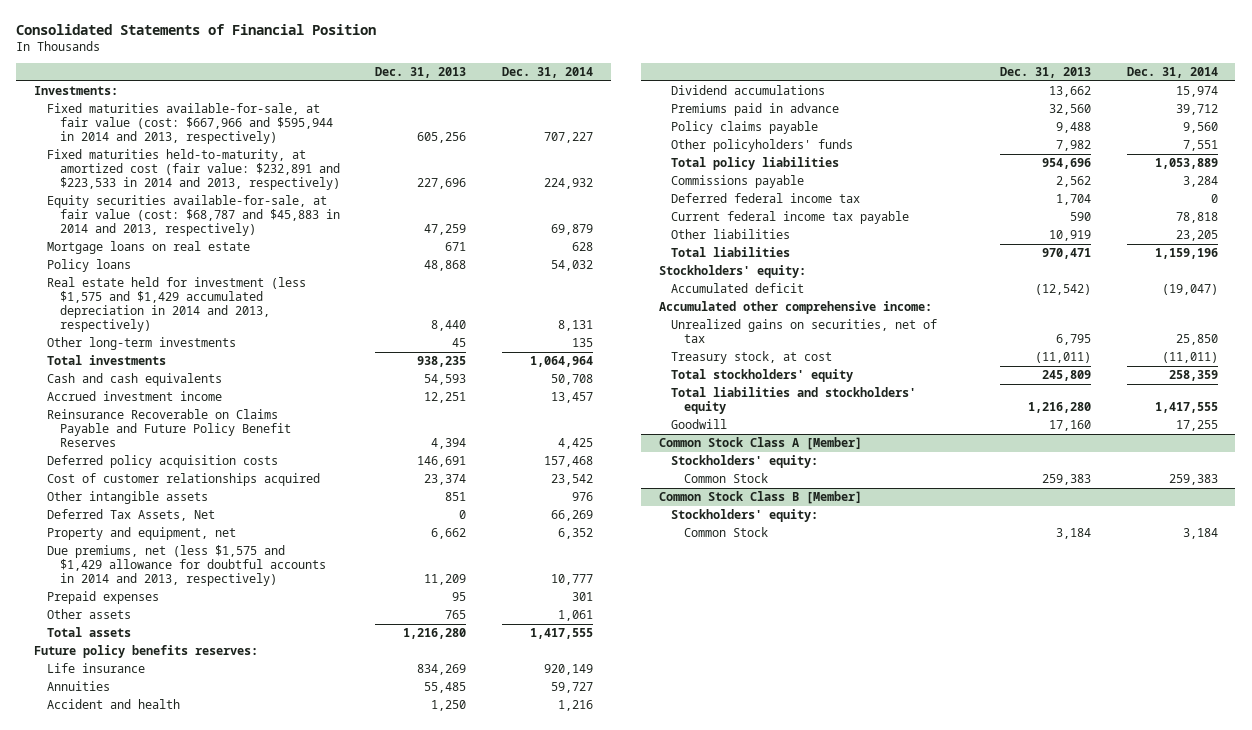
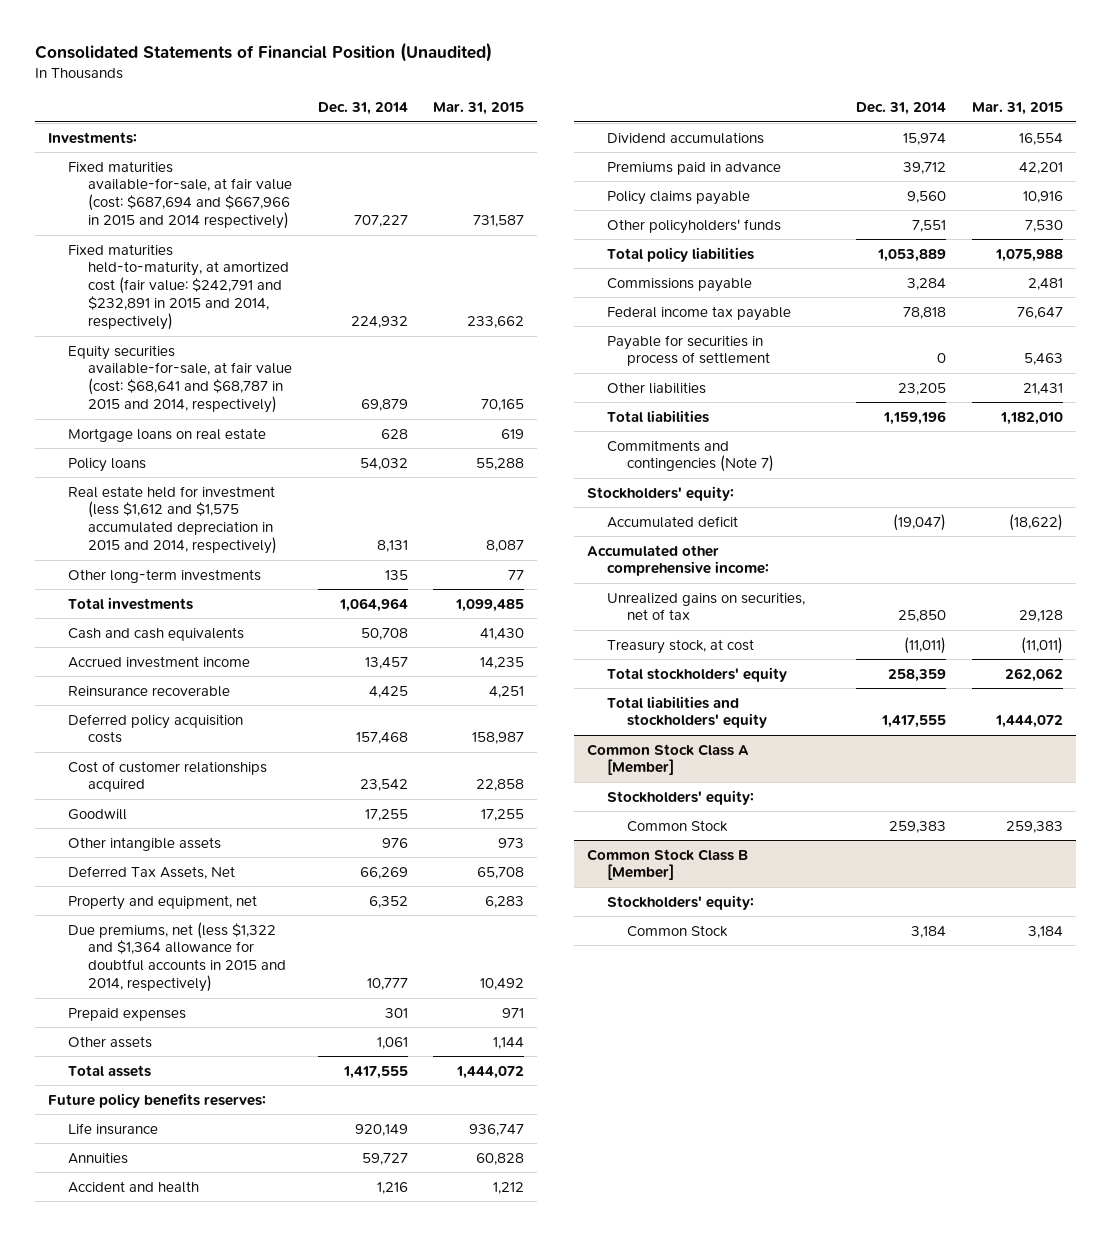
- Consolidated Statements of Financial Position
+ Consolidated Statements of Financial Position (Unaudited)
- | Dec. 31, 2013 | Dec. 31, 2014
+ | Dec. 31, 2014 | Mar. 31, 2015
- Fixed maturities available-for-sale, at fair value (cost: $667,966 and $595,944 in 2014 and 2013, respectively) | 605,256 | 707,227
- Fixed maturities held-to-maturity, at amortized cost (fair value: $232,891 and $223,533 in 2014 and 2013, respectively) | 227,696 | 224,932
- Equity securities available-for-sale, at fair value (cost: $68,787 and $45,883 in 2014 and 2013, respectively) | 47,259 | 69,879
+ Fixed maturities available-for-sale, at fair value (cost: $687,694 and $667,966 in 2015 and 2014 respectively) | 707,227 | 731,587
+ Fixed maturities held-to-maturity, at amortized cost (fair value: $242,791 and $232,891 in 2015 and 2014, respectively) | 224,932 | 233,662
+ Equity securities available-for-sale, at fair value (cost: $68,641 and $68,787 in 2015 and 2014, respectively) | 69,879 | 70,165
- Real estate held for investment (less $1,575 and $1,429 accumulated depreciation in 2014 and 2013, respectively) | 8,440 | 8,131
+ Real estate held for investment (less $1,612 and $1,575 accumulated depreciation in 2015 and 2014, respectively) | 8,131 | 8,087
- Reinsurance Recoverable on Claims Payable and Future Policy Benefit Reserves | 4,394 | 4,425
+ Reinsurance recoverable | 4,425 | 4,251
moved up: Goodwill | 17,255 | 17,255
- Due premiums, net (less $1,575 and $1,429 allowance for doubtful accounts in 2014 and 2013, respectively) | 11,209 | 10,777
+ Due premiums, net (less $1,322 and $1,364 allowance for doubtful accounts in 2015 and 2014, respectively) | 10,777 | 10,492
- Deferred federal income tax | 1,704 | 0
- Current federal income tax payable | 590 | 78,818
+ Federal income tax payable | 78,818 | 76,647
+ Payable for securities in process of settlement | 0 | 5,463
+ Commitments and contingencies (Note 7)

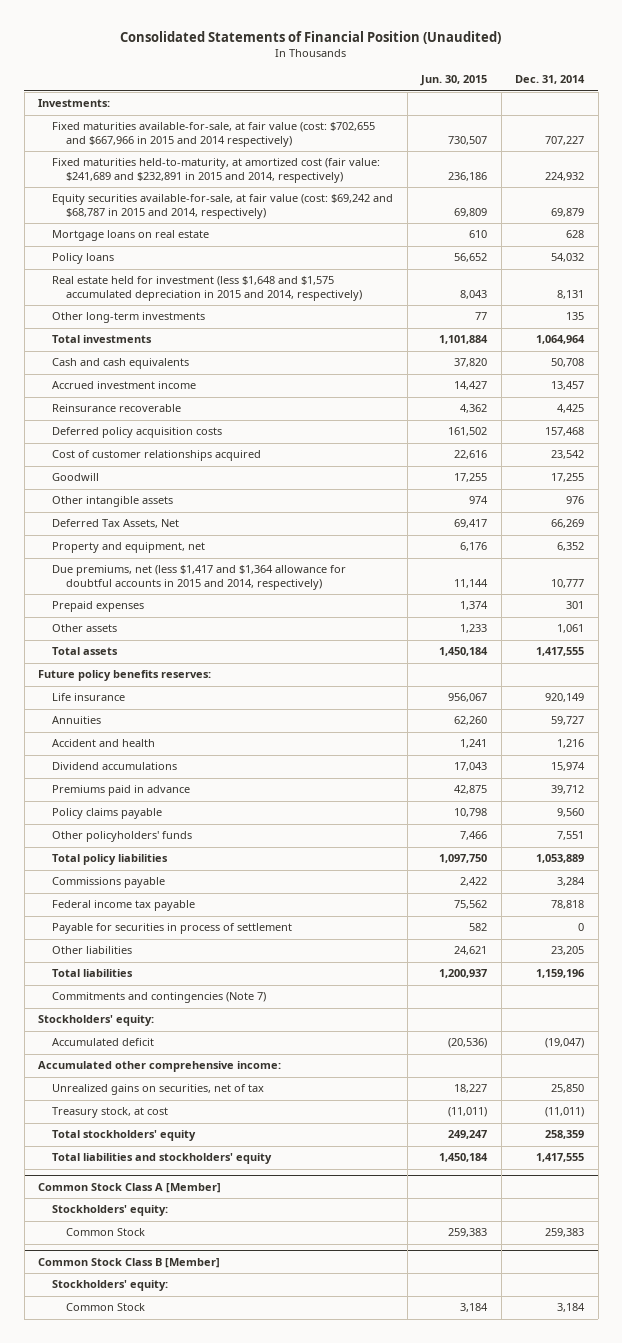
- | Dec. 31, 2014 | Mar. 31, 2015
+ | Jun. 30, 2015 | Dec. 31, 2014
- Fixed maturities available-for-sale, at fair value (cost: $687,694 and $667,966 in 2015 and 2014 respectively) | 707,227 | 731,587
- Fixed maturities held-to-maturity, at amortized cost (fair value: $242,791 and $232,891 in 2015 and 2014, respectively) | 224,932 | 233,662
- Equity securities available-for-sale, at fair value (cost: $68,641 and $68,787 in 2015 and 2014, respectively) | 69,879 | 70,165
+ Fixed maturities available-for-sale, at fair value (cost: $702,655 and $667,966 in 2015 and 2014 respectively) | 730,507 | 707,227
+ Fixed maturities held-to-maturity, at amortized cost (fair value: $241,689 and $232,891 in 2015 and 2014, respectively) | 236,186 | 224,932
+ Equity securities available-for-sale, at fair value (cost: $69,242 and $68,787 in 2015 and 2014, respectively) | 69,809 | 69,879
- Real estate held for investment (less $1,612 and $1,575 accumulated depreciation in 2015 and 2014, respectively) | 8,131 | 8,087
+ Real estate held for investment (less $1,648 and $1,575 accumulated depreciation in 2015 and 2014, respectively) | 8,043 | 8,131
- Due premiums, net (less $1,322 and $1,364 allowance for doubtful accounts in 2015 and 2014, respectively) | 10,777 | 10,492
+ Due premiums, net (less $1,417 and $1,364 allowance for doubtful accounts in 2015 and 2014, respectively) | 11,144 | 10,777

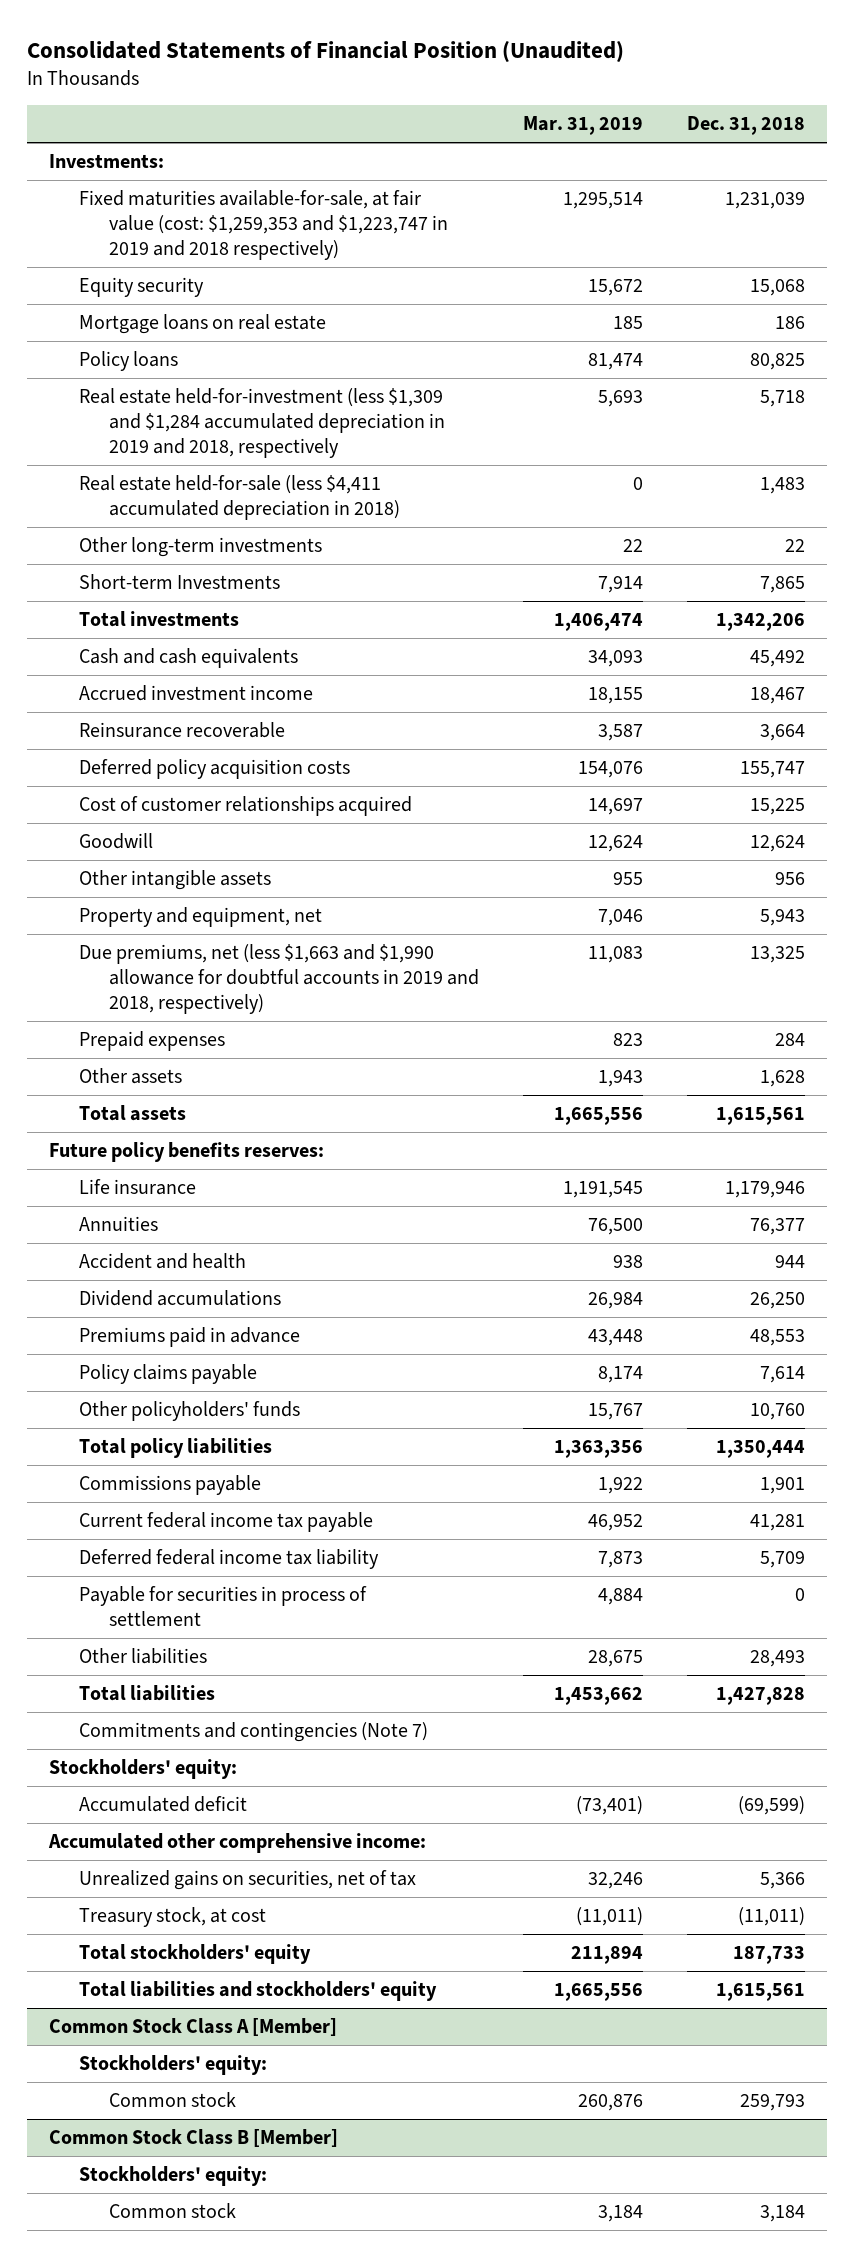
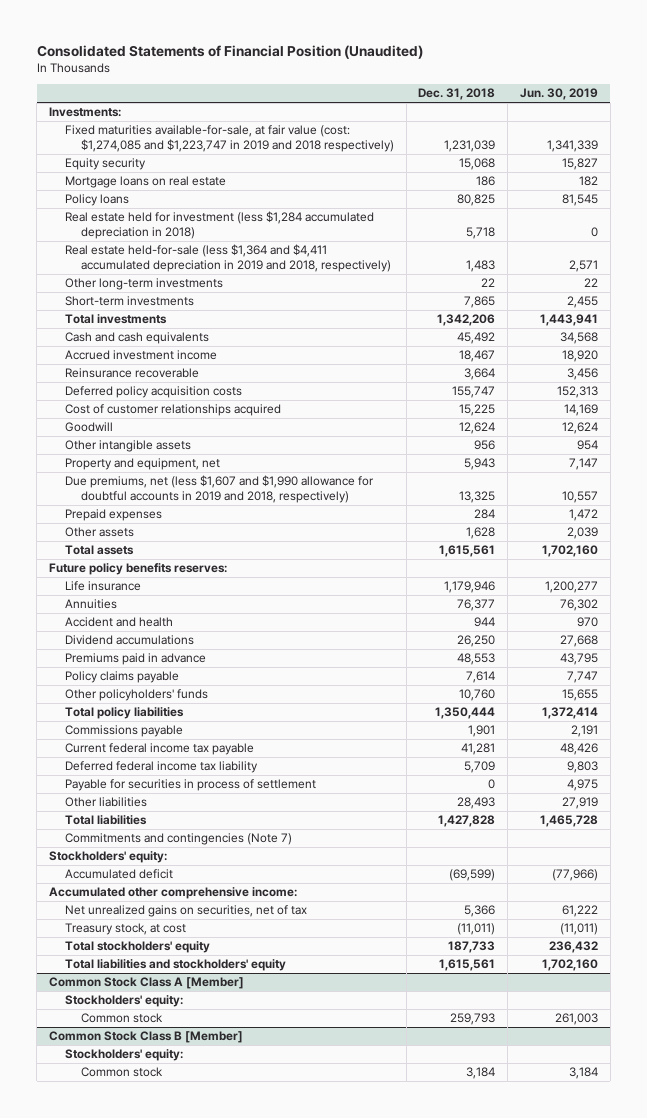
- | Mar. 31, 2019 | Dec. 31, 2018
+ | Dec. 31, 2018 | Jun. 30, 2019
- Fixed maturities available-for-sale, at fair value (cost: $1,259,353 and $1,223,747 in 2019 and 2018 respectively) | 1,295,514 | 1,231,039
+ Fixed maturities available-for-sale, at fair value (cost: $1,274,085 and $1,223,747 in 2019 and 2018 respectively) | 1,231,039 | 1,341,339
- Real estate held-for-investment (less $1,309 and $1,284 accumulated depreciation in 2019 and 2018, respectively | 5,693 | 5,718
- Real estate held-for-sale (less $4,411 accumulated depreciation in 2018) | 0 | 1,483
+ Real estate held for investment (less $1,284 accumulated depreciation in 2018) | 5,718 | 0
+ Real estate held-for-sale (less $1,364 and $4,411 accumulated depreciation in 2019 and 2018, respectively) | 1,483 | 2,571
- Short-term Investments | 7,914 | 7,865
+ Short-term investments | 7,865 | 2,455
- Due premiums, net (less $1,663 and $1,990 allowance for doubtful accounts in 2019 and 2018, respectively) | 11,083 | 13,325
+ Due premiums, net (less $1,607 and $1,990 allowance for doubtful accounts in 2019 and 2018, respectively) | 13,325 | 10,557
- Unrealized gains on securities, net of tax | 32,246 | 5,366
+ Net unrealized gains on securities, net of tax | 5,366 | 61,222

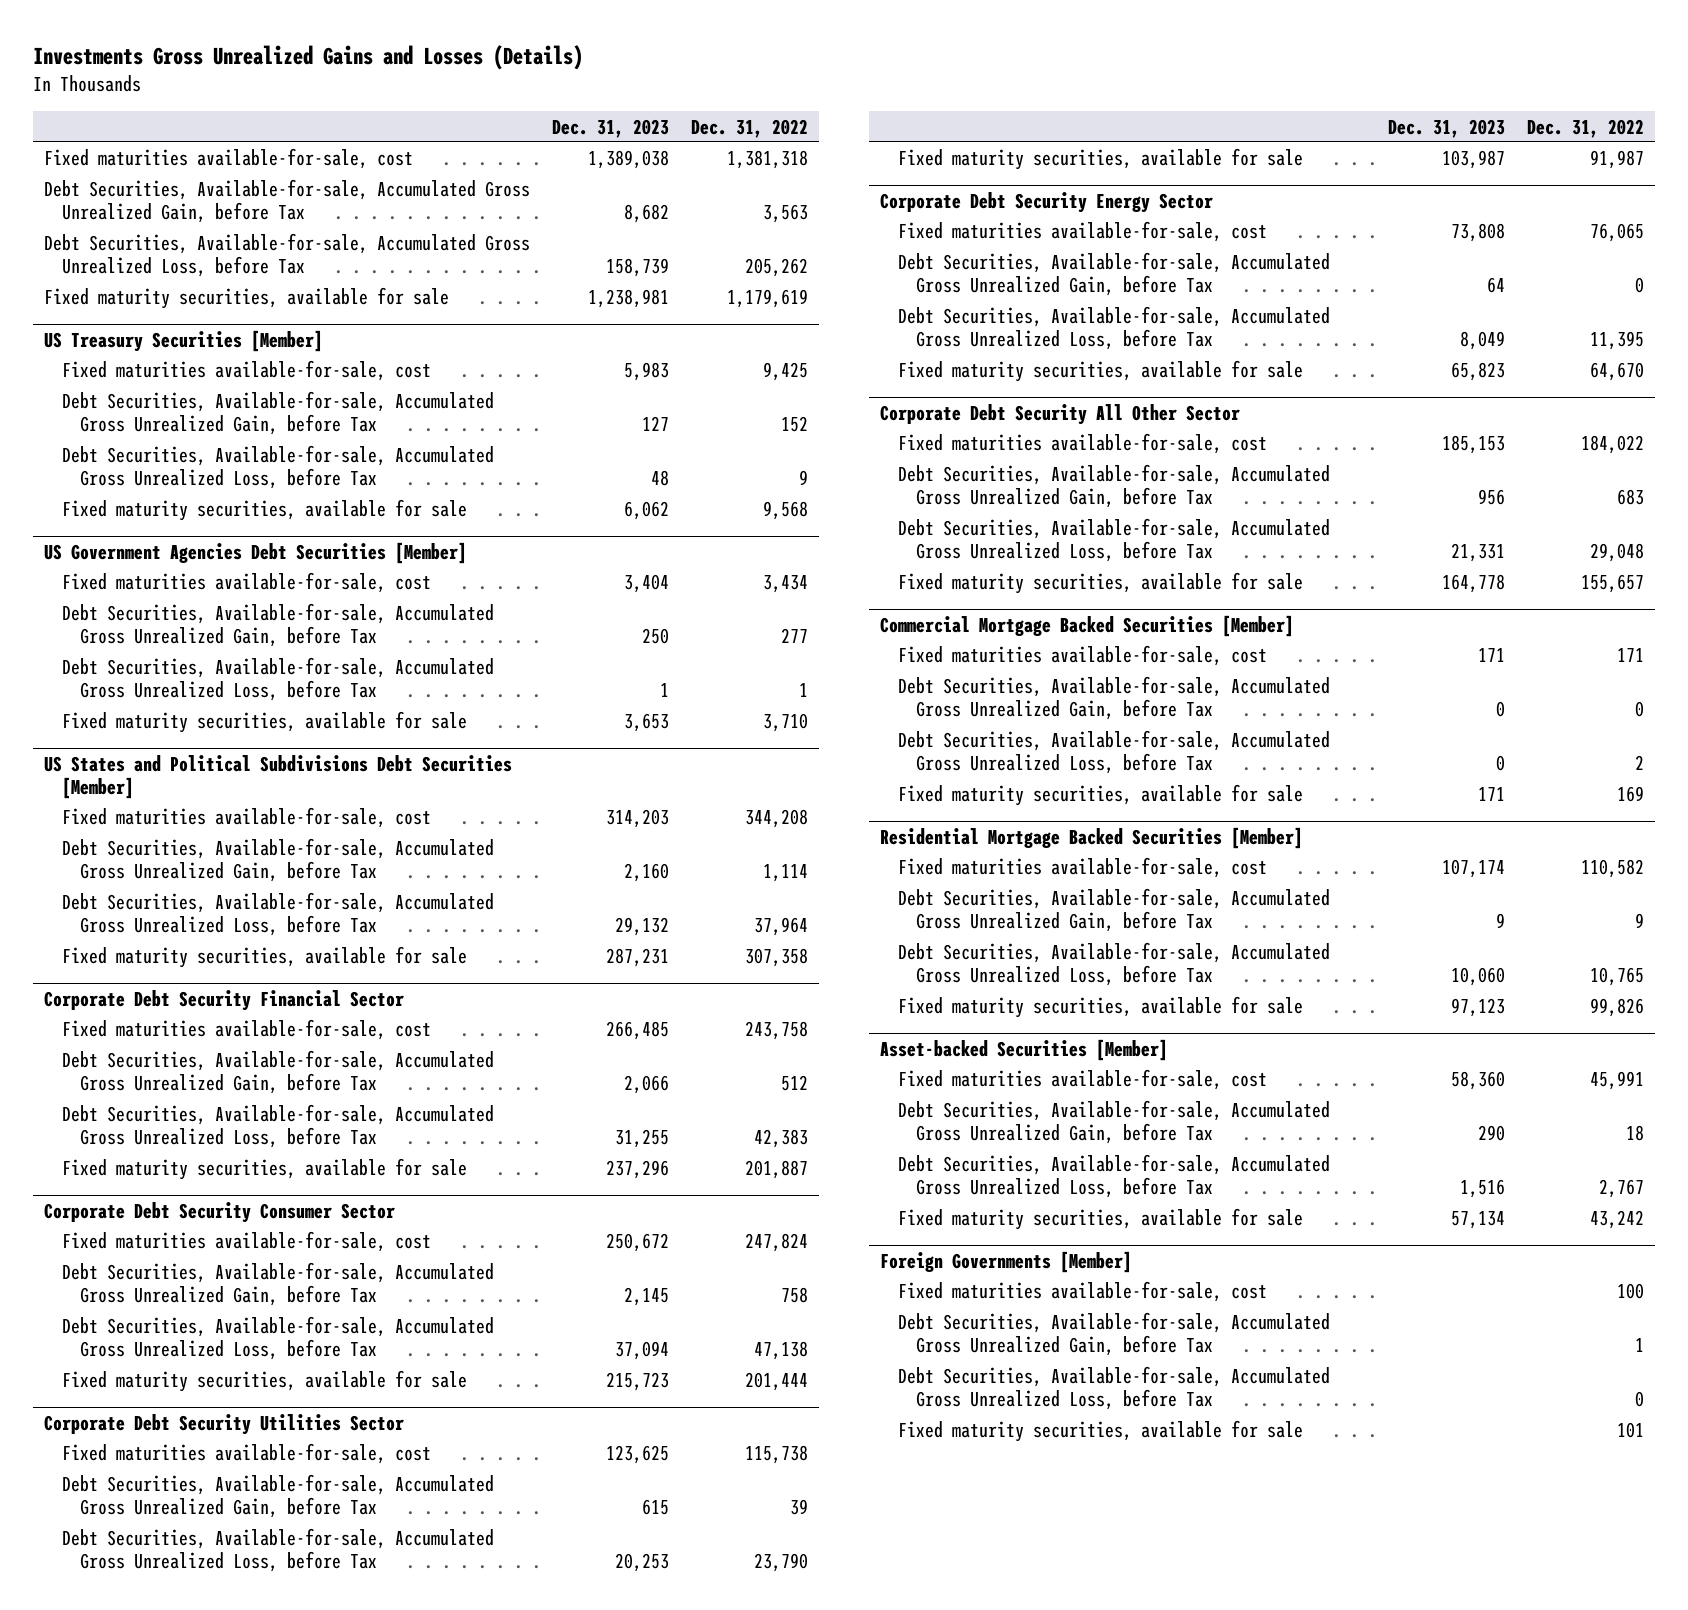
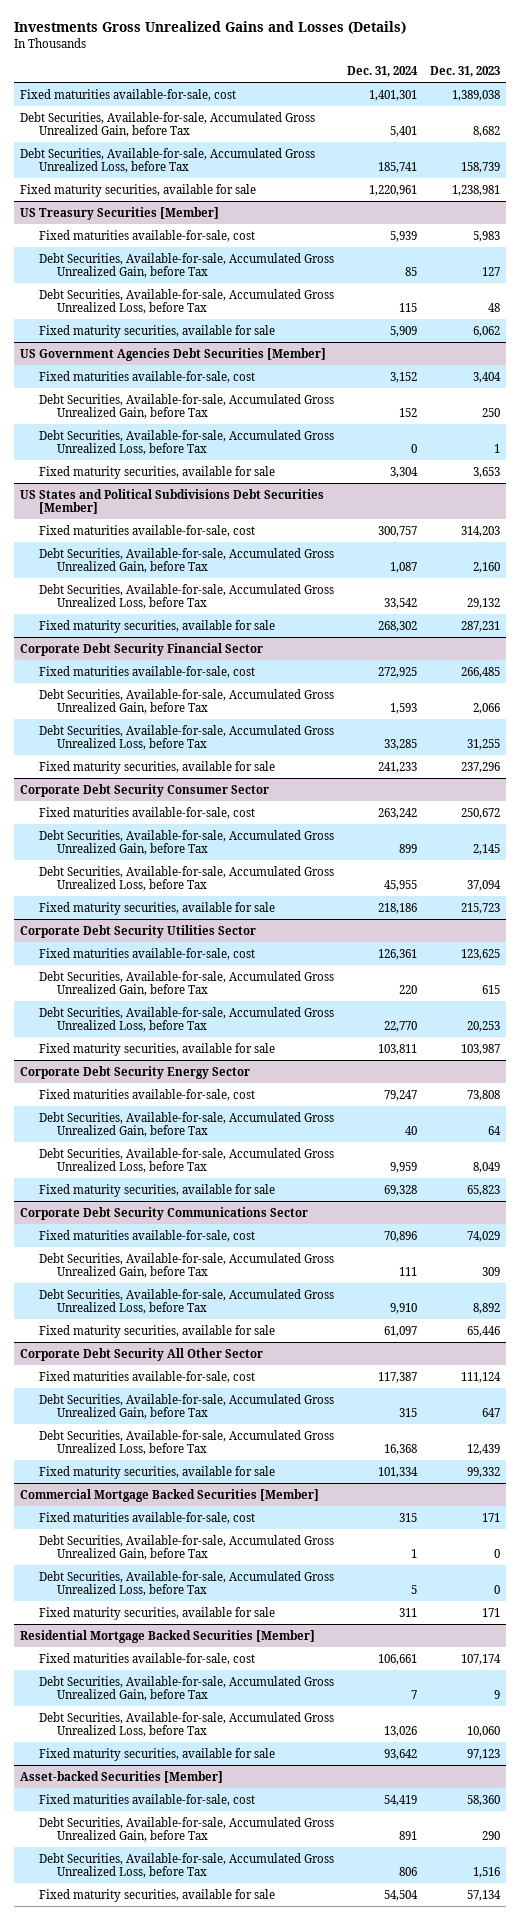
- | Dec. 31, 2023 | Dec. 31, 2022
+ | Dec. 31, 2024 | Dec. 31, 2023
+ Corporate Debt Security Communications Sector
+ Fixed maturities available-for-sale, cost | 70,896 | 74,029
+ Debt Securities, Available-for-sale, Accumulated Gross Unrealized Gain, before Tax | 111 | 309
+ Debt Securities, Available-for-sale, Accumulated Gross Unrealized Loss, before Tax | 9,910 | 8,892
+ Fixed maturity securities, available for sale | 61,097 | 65,446
@ Corporate Debt Security All Other Sector
- Fixed maturities available-for-sale, cost | 185,153 | 184,022
- Debt Securities, Available-for-sale, Accumulated Gross Unrealized Gain, before Tax | 956 | 683
- Debt Securities, Available-for-sale, Accumulated Gross Unrealized Loss, before Tax | 21,331 | 29,048
- Fixed maturity securities, available for sale | 164,778 | 155,657
+ Fixed maturities available-for-sale, cost | 117,387 | 111,124
+ Debt Securities, Available-for-sale, Accumulated Gross Unrealized Gain, before Tax | 315 | 647
+ Debt Securities, Available-for-sale, Accumulated Gross Unrealized Loss, before Tax | 16,368 | 12,439
+ Fixed maturity securities, available for sale | 101,334 | 99,332
- Foreign Governments [Member]
- Fixed maturities available-for-sale, cost | | 100
- Debt Securities, Available-for-sale, Accumulated Gross Unrealized Gain, before Tax | | 1
- Debt Securities, Available-for-sale, Accumulated Gross Unrealized Loss, before Tax | | 0
- Fixed maturity securities, available for sale | | 101

